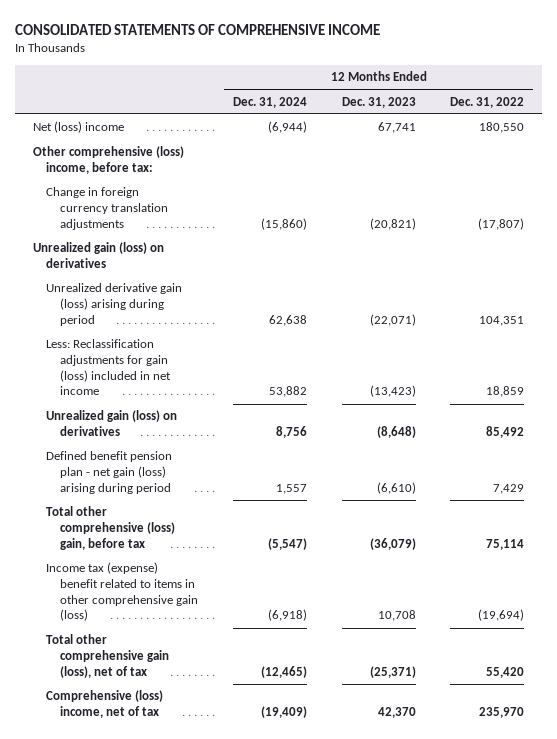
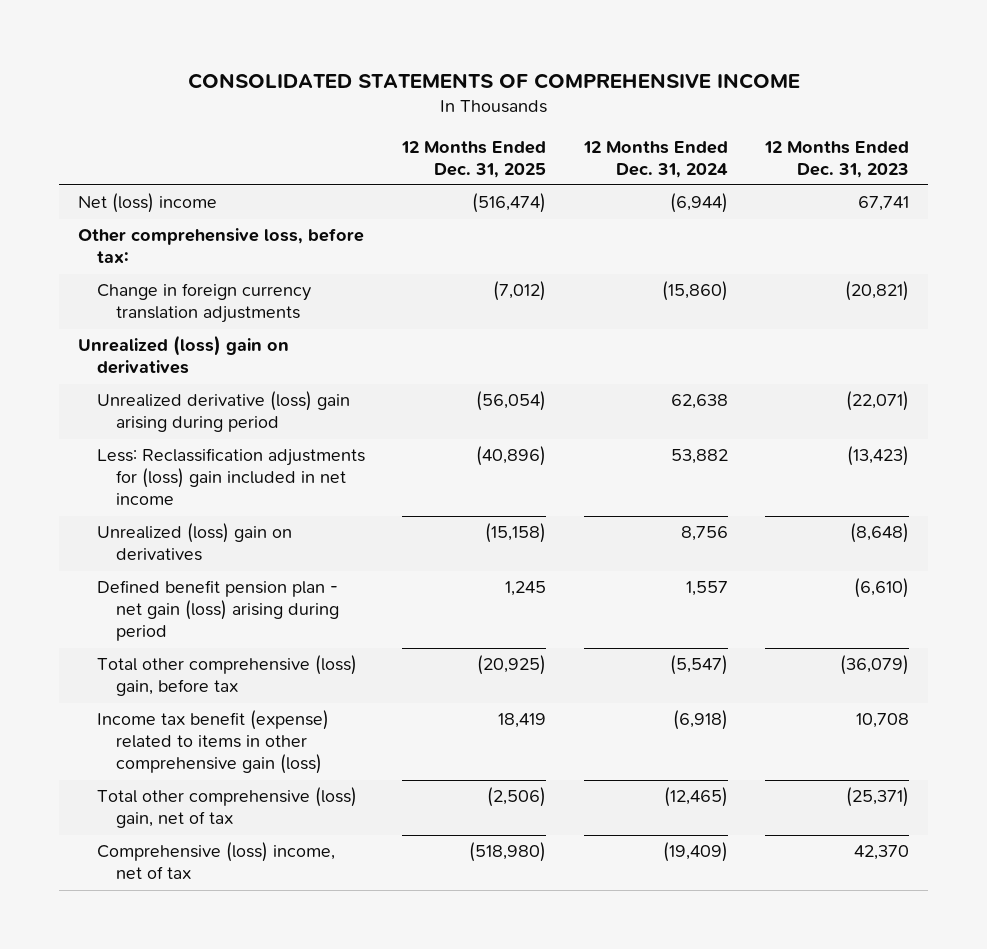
- | 12 Months Ended Dec. 31, 2024 | 12 Months Ended Dec. 31, 2023 | 12 Months Ended Dec. 31, 2022
+ | 12 Months Ended Dec. 31, 2025 | 12 Months Ended Dec. 31, 2024 | 12 Months Ended Dec. 31, 2023
- Other comprehensive (loss) income, before tax:
+ Other comprehensive loss, before tax:
- Unrealized gain (loss) on derivatives
- Unrealized derivative gain (loss) arising during period | 62,638 | (22,071) | 104,351
- Less: Reclassification adjustments for gain (loss) included in net income | 53,882 | (13,423) | 18,859
- Unrealized gain (loss) on derivatives | 8,756 | (8,648) | 85,492
+ Unrealized (loss) gain on derivatives
+ Unrealized derivative (loss) gain arising during period | (56,054) | 62,638 | (22,071)
+ Less: Reclassification adjustments for (loss) gain included in net income | (40,896) | 53,882 | (13,423)
+ Unrealized (loss) gain on derivatives | (15,158) | 8,756 | (8,648)
- Income tax (expense) benefit related to items in other comprehensive gain (loss) | (6,918) | 10,708 | (19,694)
- Total other comprehensive gain (loss), net of tax | (12,465) | (25,371) | 55,420
+ Income tax benefit (expense) related to items in other comprehensive gain (loss) | 18,419 | (6,918) | 10,708
+ Total other comprehensive (loss) gain, net of tax | (2,506) | (12,465) | (25,371)

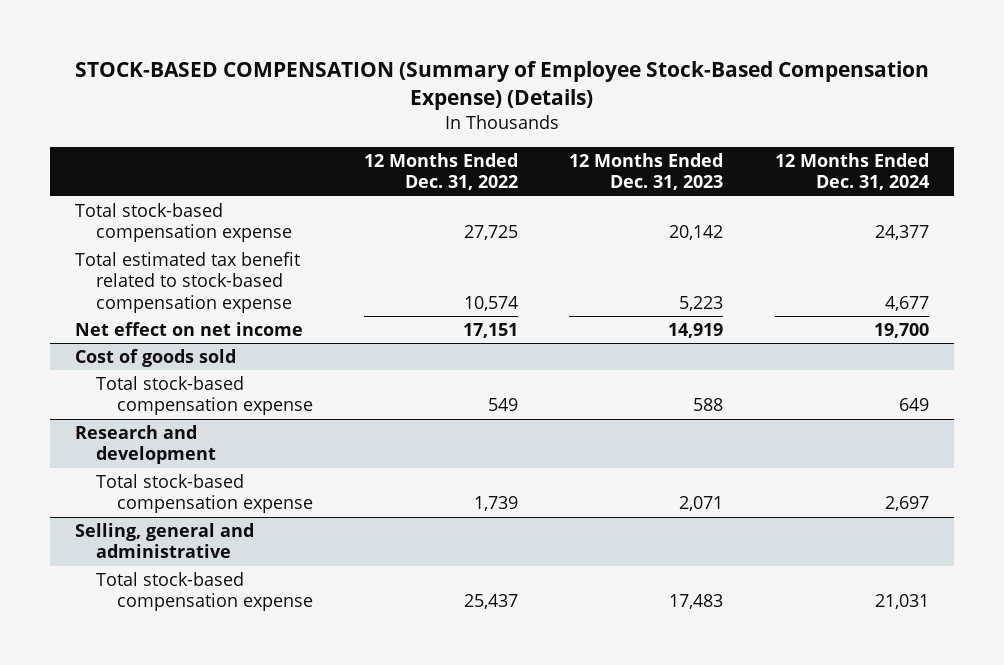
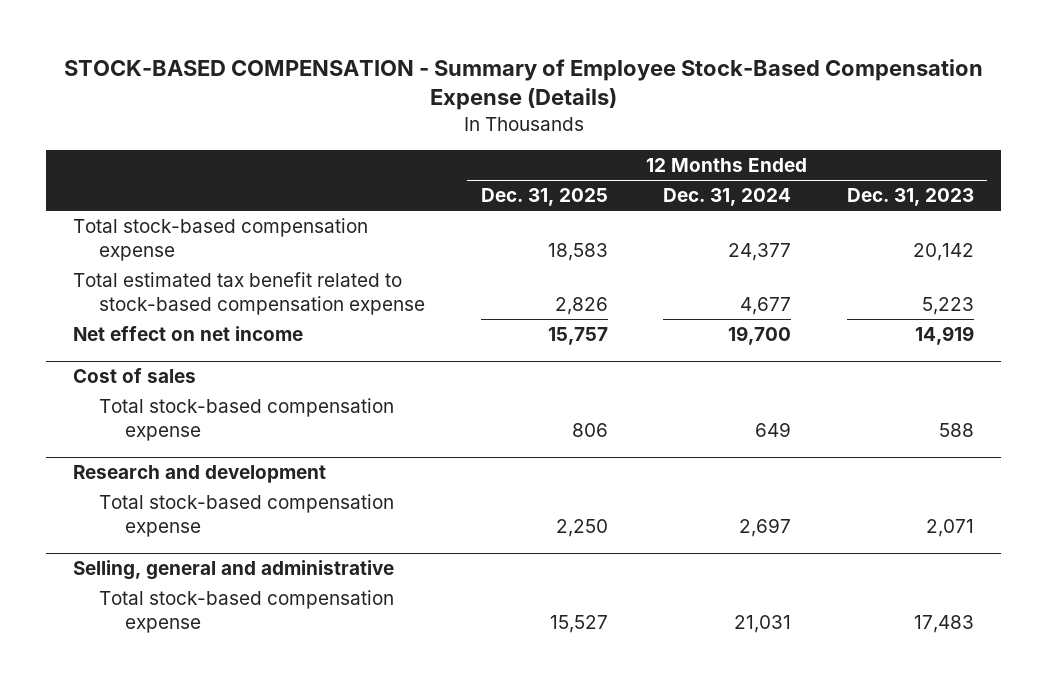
- STOCK-BASED COMPENSATION (Summary of Employee Stock-Based Compensation Expense) (Details)
+ STOCK-BASED COMPENSATION - Summary of Employee Stock-Based Compensation Expense (Details)
- | 12 Months Ended Dec. 31, 2022 | 12 Months Ended Dec. 31, 2023 | 12 Months Ended Dec. 31, 2024
+ | 12 Months Ended Dec. 31, 2025 | 12 Months Ended Dec. 31, 2024 | 12 Months Ended Dec. 31, 2023
- Cost of goods sold
+ Cost of sales

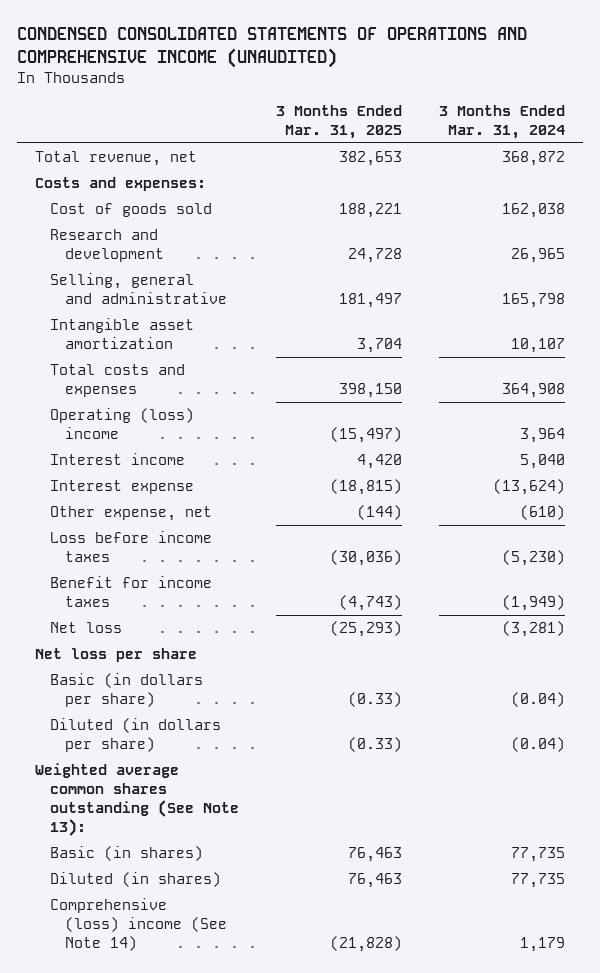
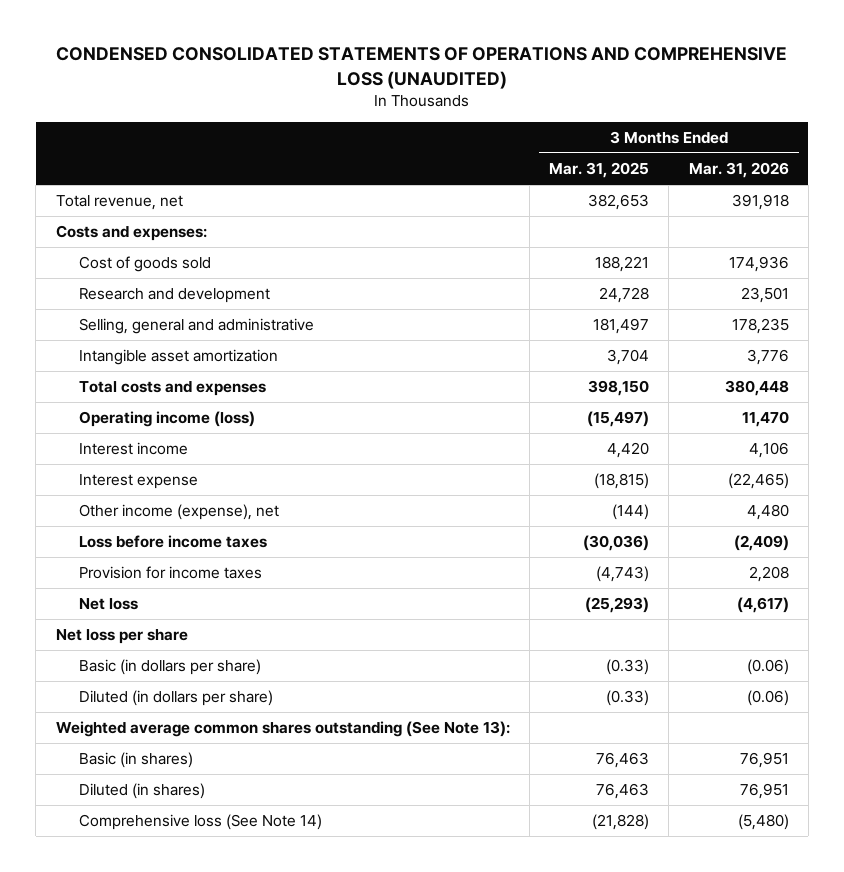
- CONDENSED CONSOLIDATED STATEMENTS OF OPERATIONS AND COMPREHENSIVE INCOME (UNAUDITED)
+ CONDENSED CONSOLIDATED STATEMENTS OF OPERATIONS AND COMPREHENSIVE LOSS (UNAUDITED)
- | 3 Months Ended Mar. 31, 2025 | 3 Months Ended Mar. 31, 2024
+ | 3 Months Ended Mar. 31, 2025 | 3 Months Ended Mar. 31, 2026
- Operating (loss) income | (15,497) | 3,964
+ Operating income (loss) | (15,497) | 11,470
- Other expense, net | (144) | (610)
+ Other income (expense), net | (144) | 4,480
- Benefit for income taxes | (4,743) | (1,949)
+ Provision for income taxes | (4,743) | 2,208
- Comprehensive (loss) income (See Note 14) | (21,828) | 1,179
+ Comprehensive loss (See Note 14) | (21,828) | (5,480)

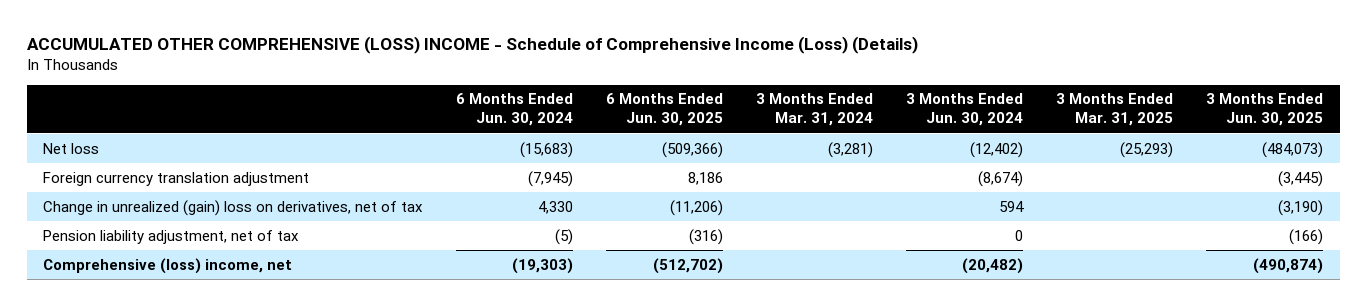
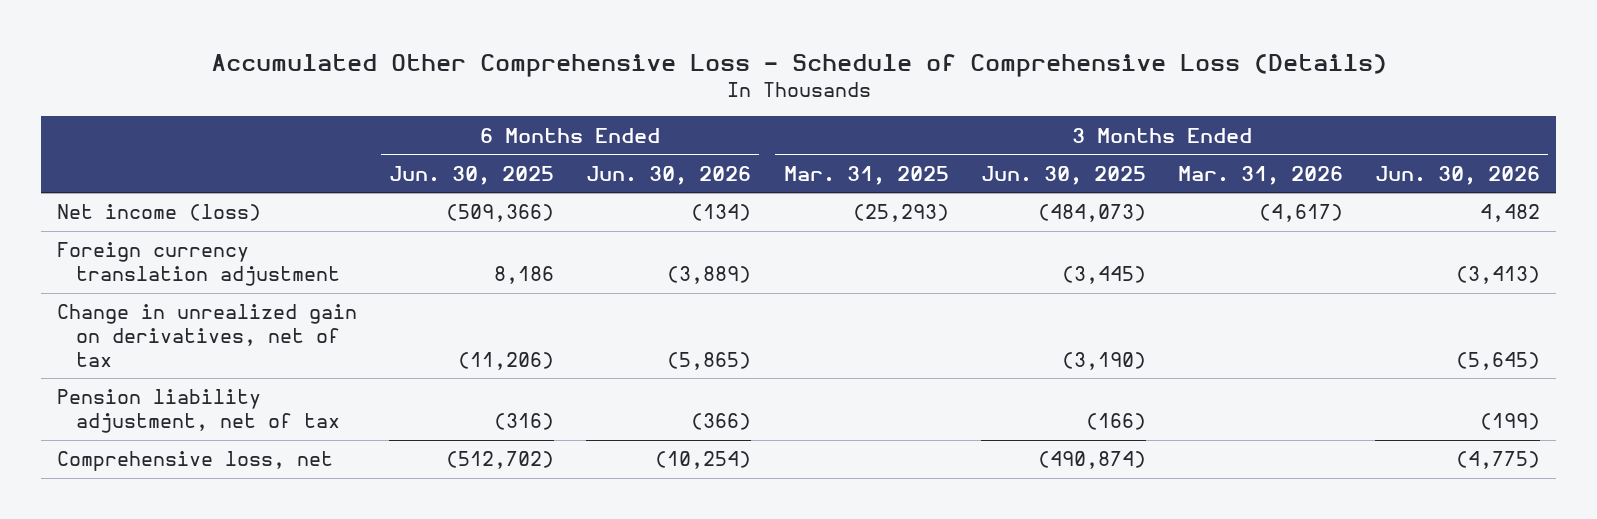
- ACCUMULATED OTHER COMPREHENSIVE (LOSS) INCOME - Schedule of Comprehensive Income (Loss) (Details)
+ Accumulated Other Comprehensive Loss - Schedule of Comprehensive Loss (Details)
- | 6 Months Ended Jun. 30, 2024 | 6 Months Ended Jun. 30, 2025 | 3 Months Ended Mar. 31, 2024 | 3 Months Ended Jun. 30, 2024 | 3 Months Ended Mar. 31, 2025 | 3 Months Ended Jun. 30, 2025
+ | 6 Months Ended Jun. 30, 2025 | 6 Months Ended Jun. 30, 2026 | 3 Months Ended Mar. 31, 2025 | 3 Months Ended Jun. 30, 2025 | 3 Months Ended Mar. 31, 2026 | 3 Months Ended Jun. 30, 2026
- Net loss | (15,683) | (509,366) | (3,281) | (12,402) | (25,293) | (484,073)
+ Net income (loss) | (509,366) | (134) | (25,293) | (484,073) | (4,617) | 4,482
- Change in unrealized (gain) loss on derivatives, net of tax | 4,330 | (11,206) | | 594 | | (3,190)
+ Change in unrealized gain on derivatives, net of tax | (11,206) | (5,865) | | (3,190) | | (5,645)
- Comprehensive (loss) income, net | (19,303) | (512,702) | | (20,482) | | (490,874)
+ Comprehensive loss, net | (512,702) | (10,254) | | (490,874) | | (4,775)

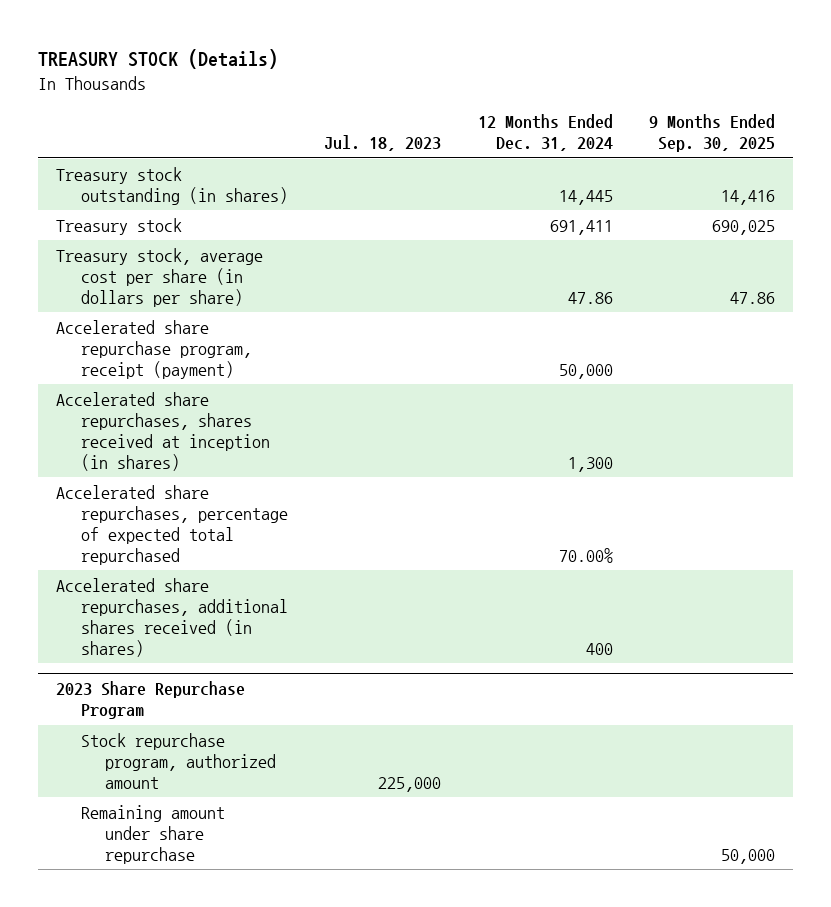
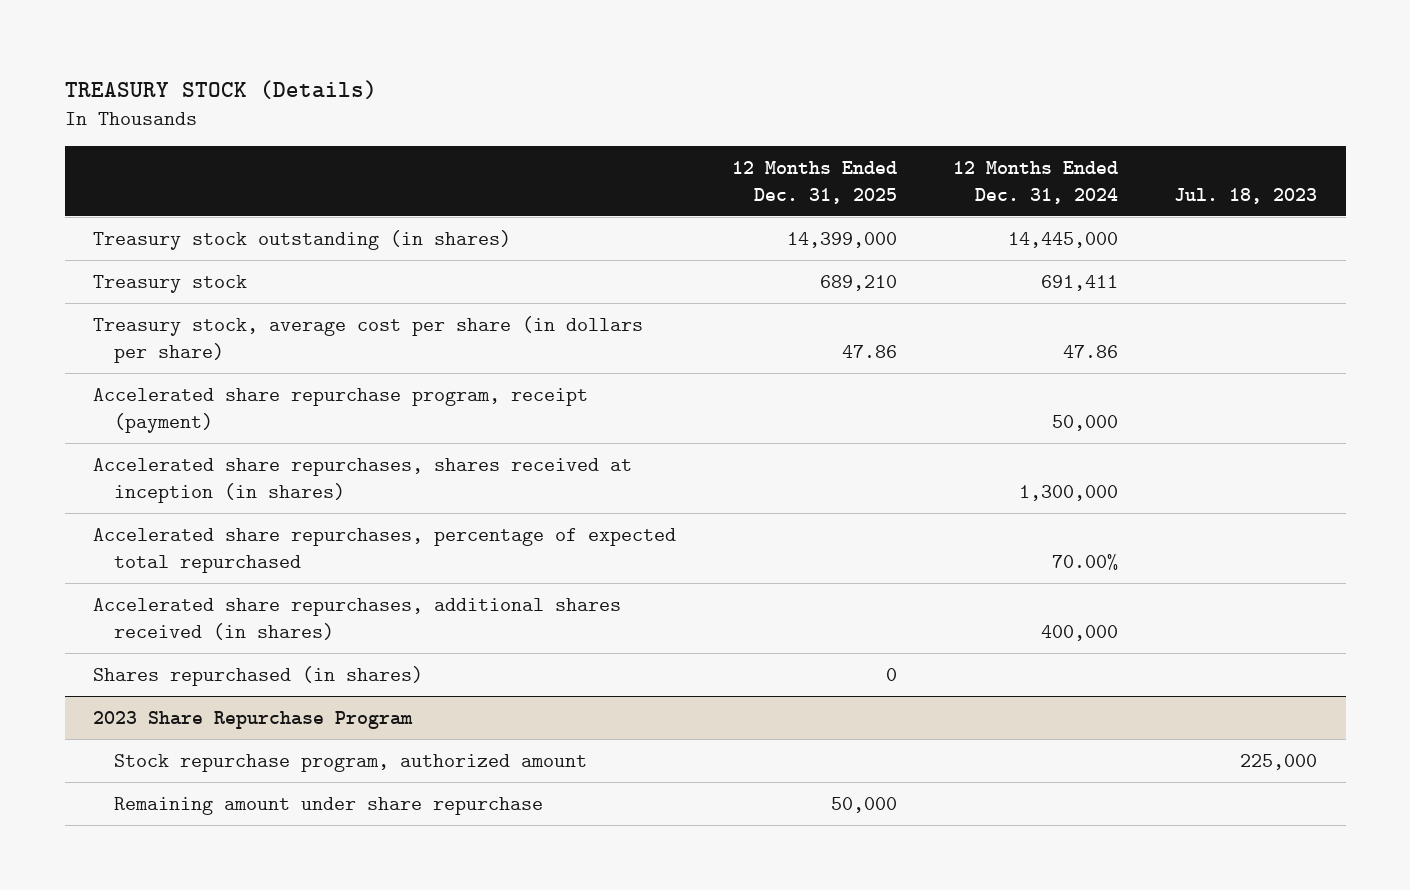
- | Jul. 18, 2023 | 12 Months Ended Dec. 31, 2024 | 9 Months Ended Sep. 30, 2025
+ | 12 Months Ended Dec. 31, 2025 | 12 Months Ended Dec. 31, 2024 | Jul. 18, 2023
- Treasury stock outstanding (in shares) | | 14,445 | 14,416
+ Treasury stock outstanding (in shares) | 14,399,000 | 14,445,000 |
- Accelerated share repurchases, shares received at inception (in shares) | | 1,300 |
+ Accelerated share repurchases, shares received at inception (in shares) | | 1,300,000 |
- Accelerated share repurchases, additional shares received (in shares) | | 400 |
+ Accelerated share repurchases, additional shares received (in shares) | | 400,000 |
+ Shares repurchased (in shares) | 0 | |

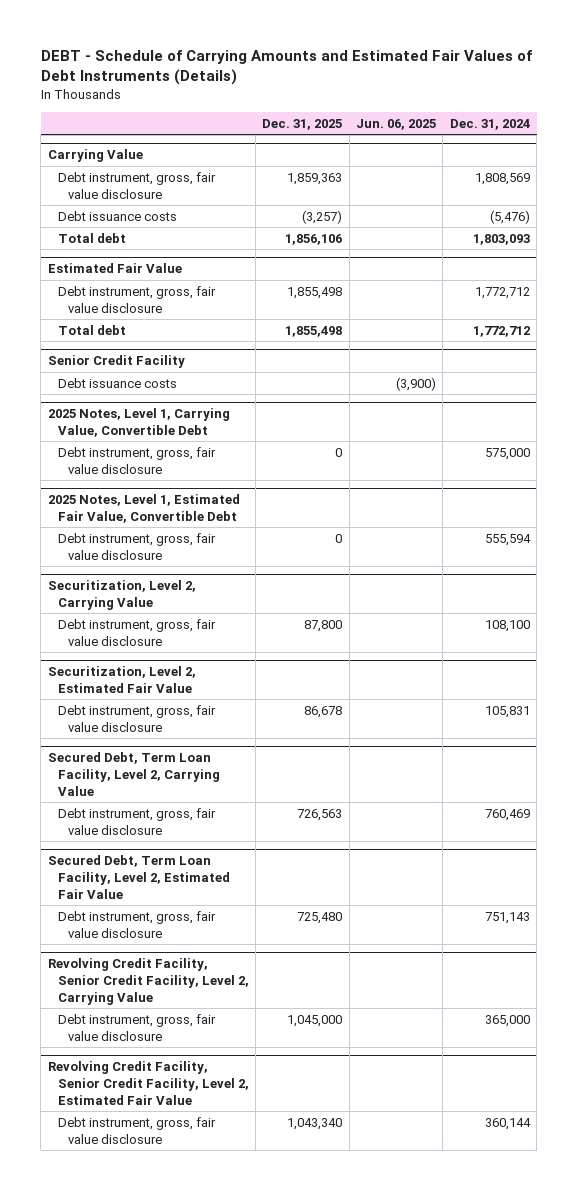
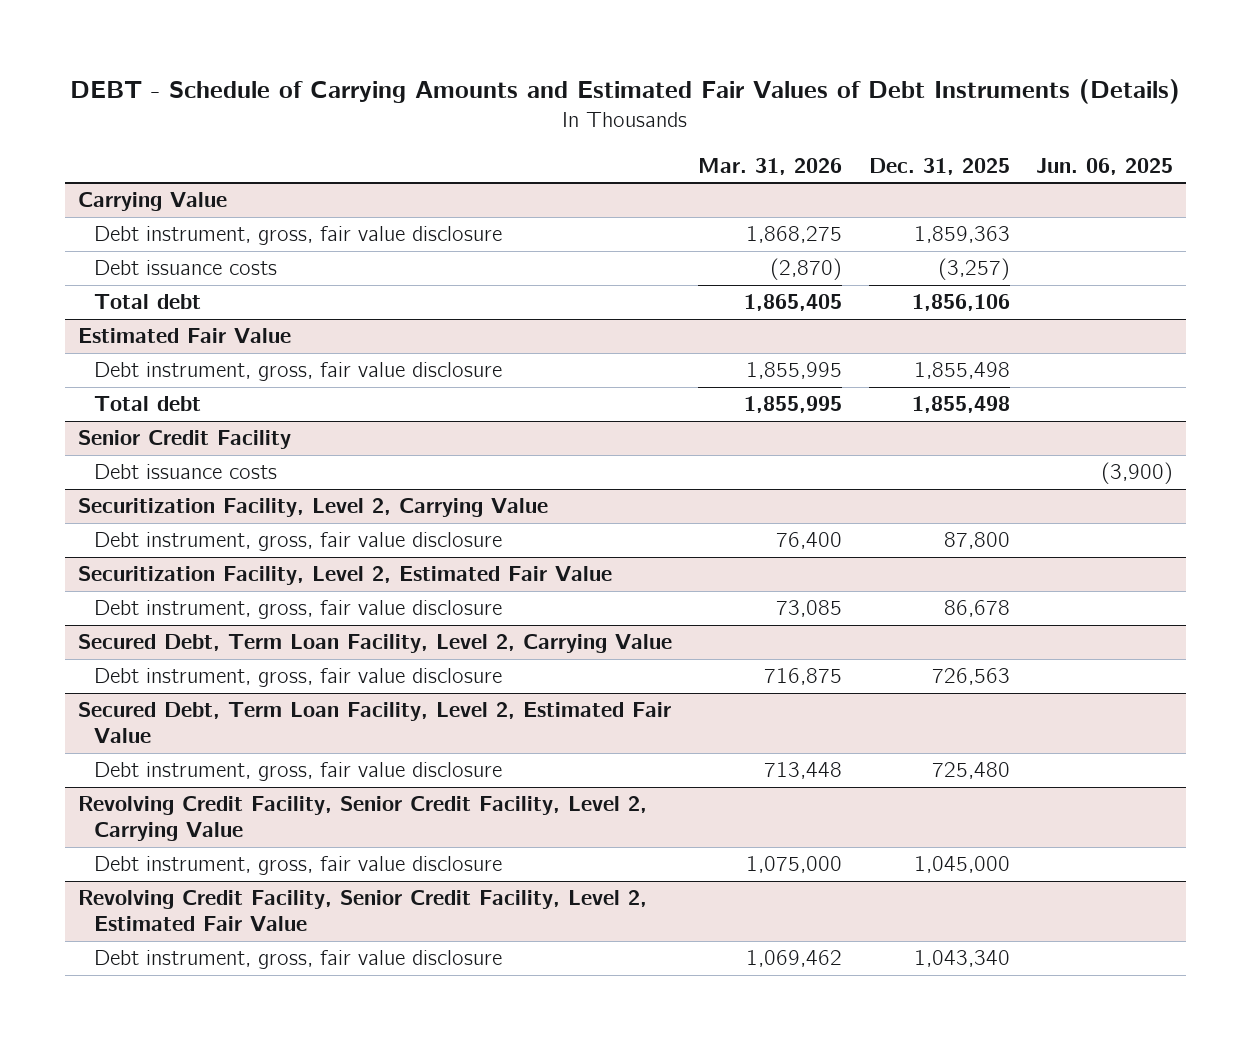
- | Dec. 31, 2025 | Jun. 06, 2025 | Dec. 31, 2024
+ | Mar. 31, 2026 | Dec. 31, 2025 | Jun. 06, 2025
- 2025 Notes, Level 1, Carrying Value, Convertible Debt
- Debt instrument, gross, fair value disclosure | 0 | | 575,000
- 2025 Notes, Level 1, Estimated Fair Value, Convertible Debt
- Debt instrument, gross, fair value disclosure | 0 | | 555,594
- Securitization, Level 2, Carrying Value
+ Securitization Facility, Level 2, Carrying Value
- Securitization, Level 2, Estimated Fair Value
+ Securitization Facility, Level 2, Estimated Fair Value

